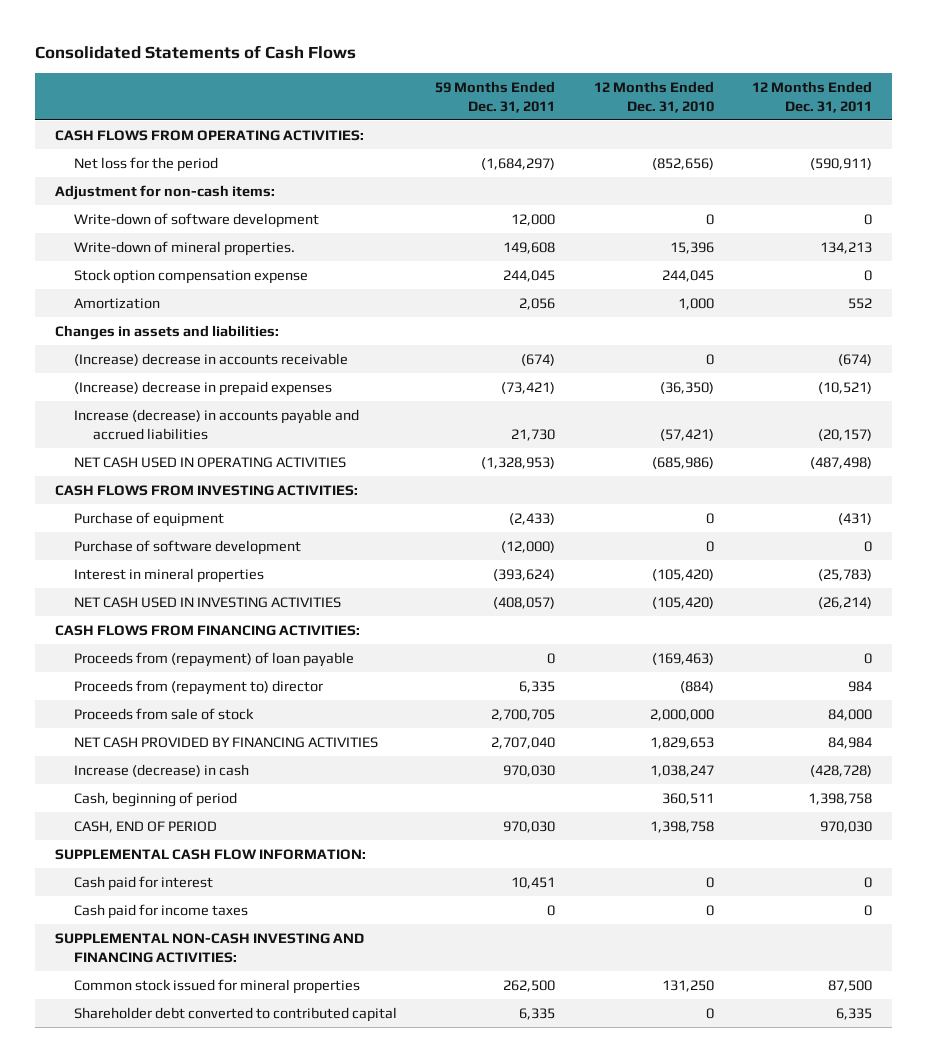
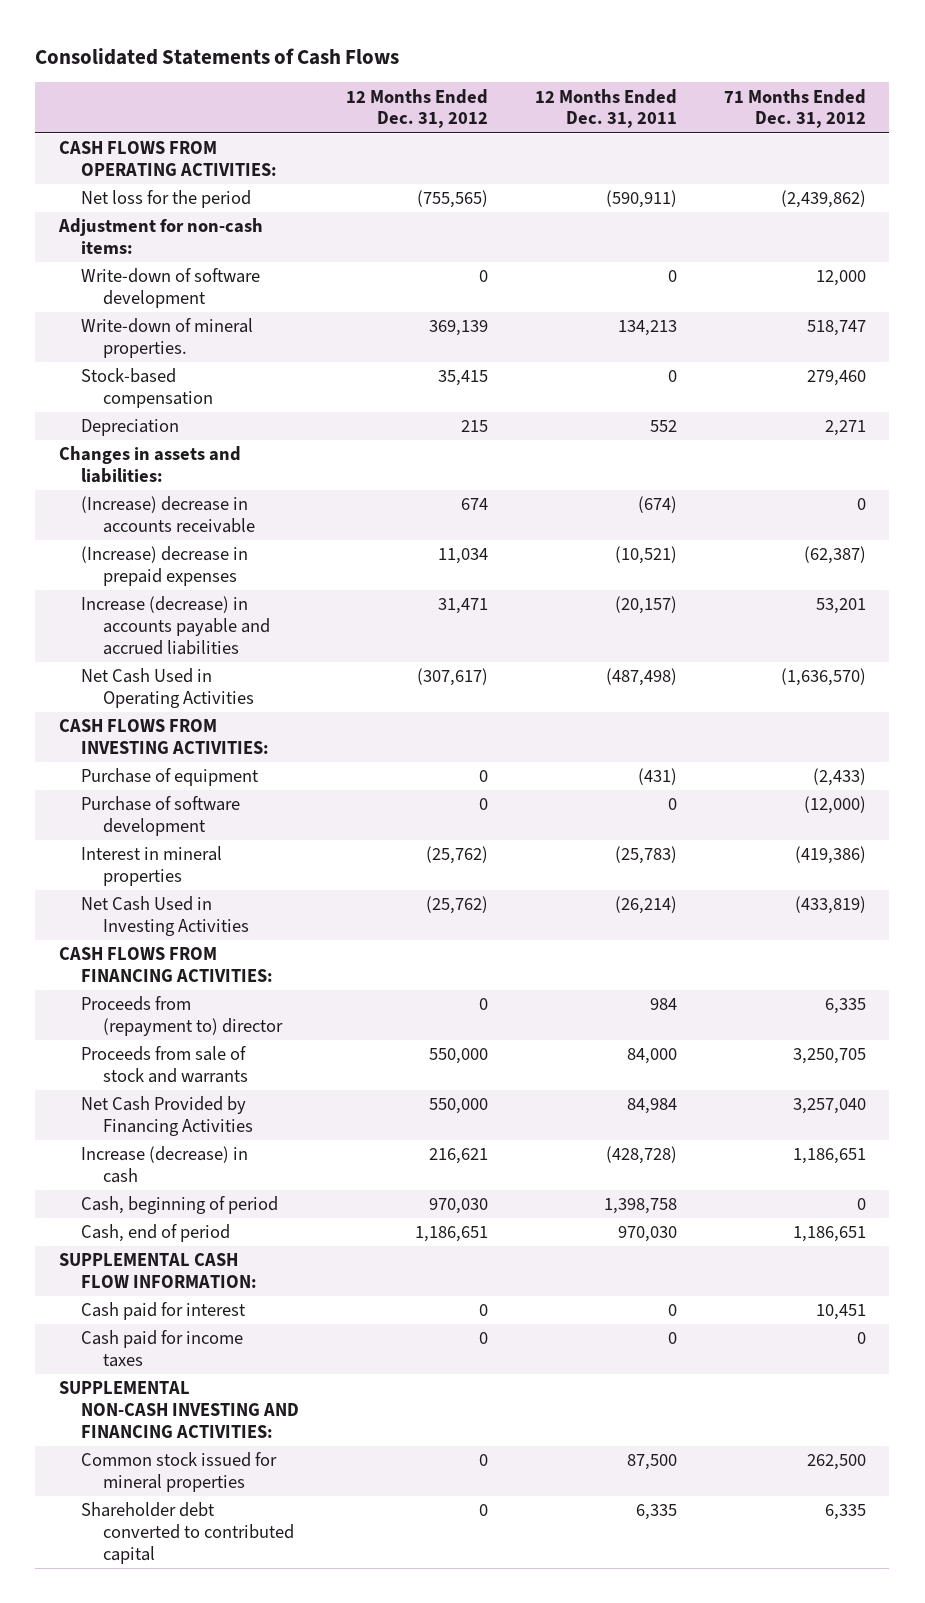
- | 59 Months Ended Dec. 31, 2011 | 12 Months Ended Dec. 31, 2010 | 12 Months Ended Dec. 31, 2011
+ | 12 Months Ended Dec. 31, 2012 | 12 Months Ended Dec. 31, 2011 | 71 Months Ended Dec. 31, 2012
- Stock option compensation expense | 244,045 | 244,045 | 0
- Amortization | 2,056 | 1,000 | 552
+ Stock-based compensation | 35,415 | 0 | 279,460
+ Depreciation | 215 | 552 | 2,271
- NET CASH USED IN OPERATING ACTIVITIES | (1,328,953) | (685,986) | (487,498)
+ Net Cash Used in Operating Activities | (307,617) | (487,498) | (1,636,570)
- NET CASH USED IN INVESTING ACTIVITIES | (408,057) | (105,420) | (26,214)
+ Net Cash Used in Investing Activities | (25,762) | (26,214) | (433,819)
- Proceeds from (repayment) of loan payable | 0 | (169,463) | 0
- Proceeds from sale of stock | 2,700,705 | 2,000,000 | 84,000
- NET CASH PROVIDED BY FINANCING ACTIVITIES | 2,707,040 | 1,829,653 | 84,984
+ Proceeds from sale of stock and warrants | 550,000 | 84,000 | 3,250,705
+ Net Cash Provided by Financing Activities | 550,000 | 84,984 | 3,257,040
- CASH, END OF PERIOD | 970,030 | 1,398,758 | 970,030
+ Cash, end of period | 1,186,651 | 970,030 | 1,186,651

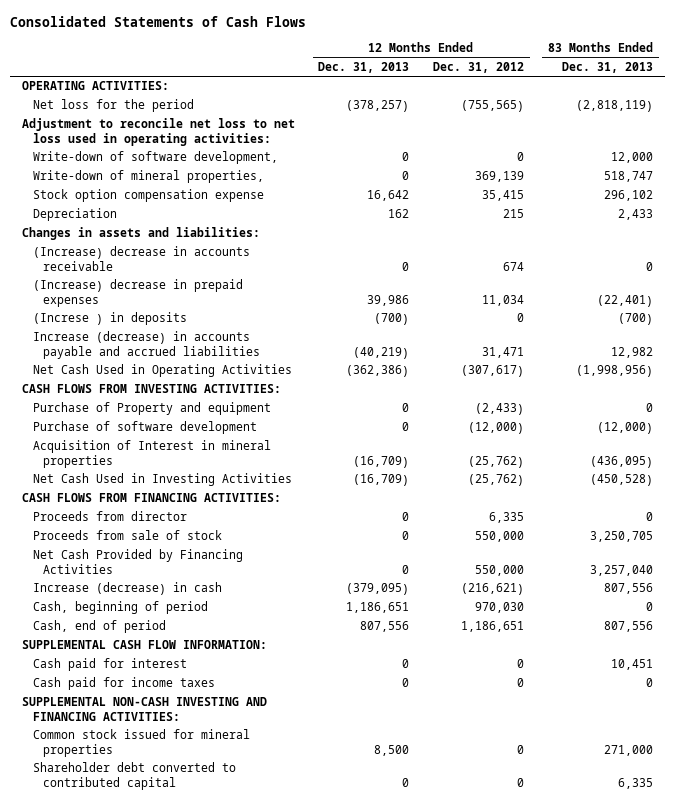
- | 12 Months Ended Dec. 31, 2012 | 12 Months Ended Dec. 31, 2011 | 71 Months Ended Dec. 31, 2012
+ | 12 Months Ended Dec. 31, 2013 | 12 Months Ended Dec. 31, 2012 | 83 Months Ended Dec. 31, 2013
- CASH FLOWS FROM OPERATING ACTIVITIES:
+ OPERATING ACTIVITIES:
- Adjustment for non-cash items:
- Write-down of software development | 0 | 0 | 12,000
- Write-down of mineral properties. | 369,139 | 134,213 | 518,747
- Stock-based compensation | 35,415 | 0 | 279,460
+ Adjustment to reconcile net loss to net loss used in operating activities:
+ Write-down of software development, | 0 | 0 | 12,000
+ Write-down of mineral properties, | 0 | 369,139 | 518,747
+ Stock option compensation expense | 16,642 | 35,415 | 296,102
+ (Increse ) in deposits | (700) | 0 | (700)
- Purchase of equipment | 0 | (431) | (2,433)
- Purchase of software development | 0 | 0 | (12,000)
- Interest in mineral properties | (25,762) | (25,783) | (419,386)
+ Purchase of Property and equipment | 0 | (2,433) | 0
+ Purchase of software development | 0 | (12,000) | (12,000)
+ Acquisition of Interest in mineral properties | (16,709) | (25,762) | (436,095)
- Proceeds from (repayment to) director | 0 | 984 | 6,335
- Proceeds from sale of stock and warrants | 550,000 | 84,000 | 3,250,705
+ Proceeds from director | 0 | 6,335 | 0
+ Proceeds from sale of stock | 0 | 550,000 | 3,250,705
- Increase (decrease) in cash | 216,621 | (428,728) | 1,186,651
+ Increase (decrease) in cash | (379,095) | (216,621) | 807,556

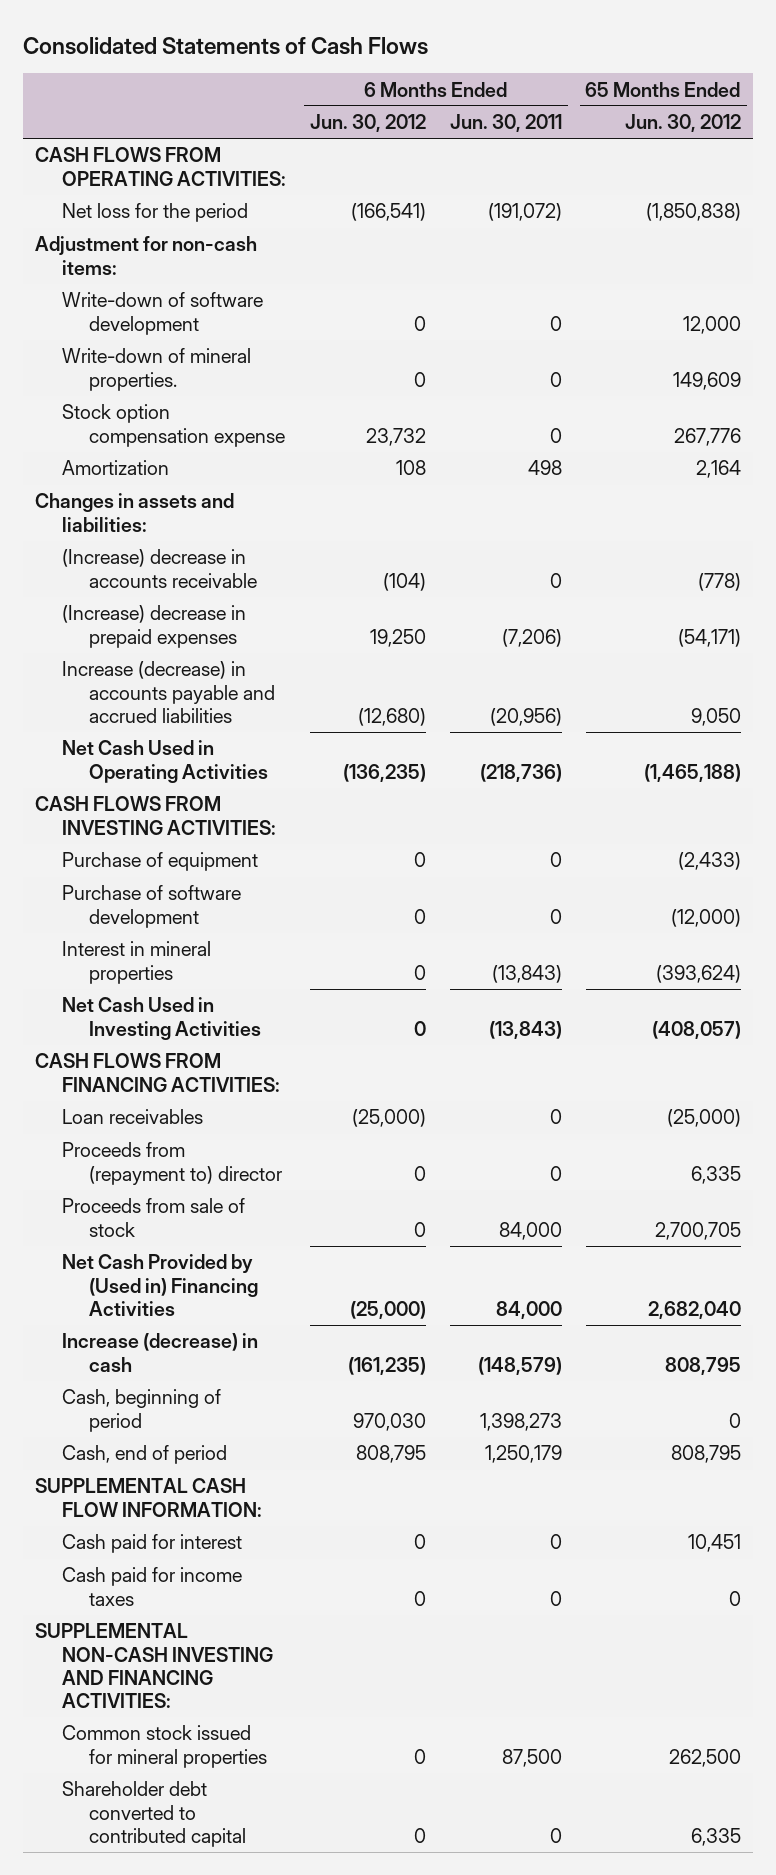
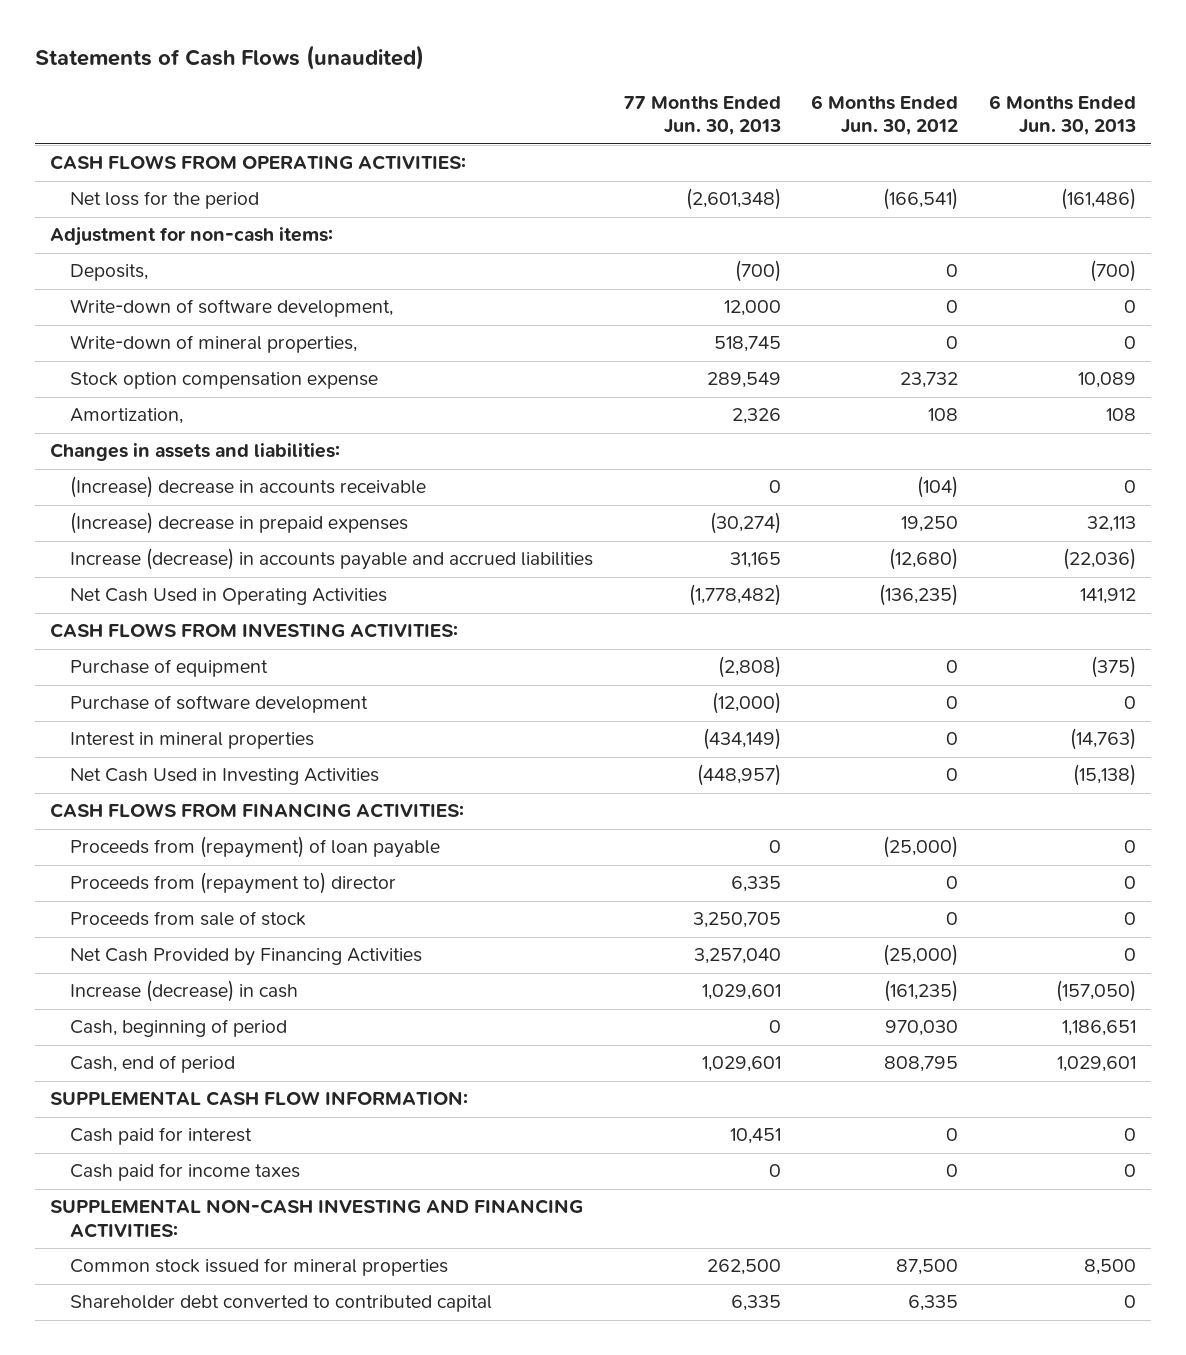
- Consolidated Statements of Cash Flows
+ Statements of Cash Flows (unaudited)
- | 6 Months Ended Jun. 30, 2012 | 6 Months Ended Jun. 30, 2011 | 65 Months Ended Jun. 30, 2012
+ | 77 Months Ended Jun. 30, 2013 | 6 Months Ended Jun. 30, 2012 | 6 Months Ended Jun. 30, 2013
- Write-down of software development | 0 | 0 | 12,000
- Write-down of mineral properties. | 0 | 0 | 149,609
+ Deposits, | (700) | 0 | (700)
+ Write-down of software development, | 12,000 | 0 | 0
+ Write-down of mineral properties, | 518,745 | 0 | 0
- Amortization | 108 | 498 | 2,164
+ Amortization, | 2,326 | 108 | 108
- Loan receivables | (25,000) | 0 | (25,000)
+ Proceeds from (repayment) of loan payable | 0 | (25,000) | 0
- Net Cash Provided by (Used in) Financing Activities | (25,000) | 84,000 | 2,682,040
+ Net Cash Provided by Financing Activities | 3,257,040 | (25,000) | 0
- Common stock issued for mineral properties | 0 | 87,500 | 262,500
- Shareholder debt converted to contributed capital | 0 | 0 | 6,335
+ Common stock issued for mineral properties | 262,500 | 87,500 | 8,500
+ Shareholder debt converted to contributed capital | 6,335 | 6,335 | 0

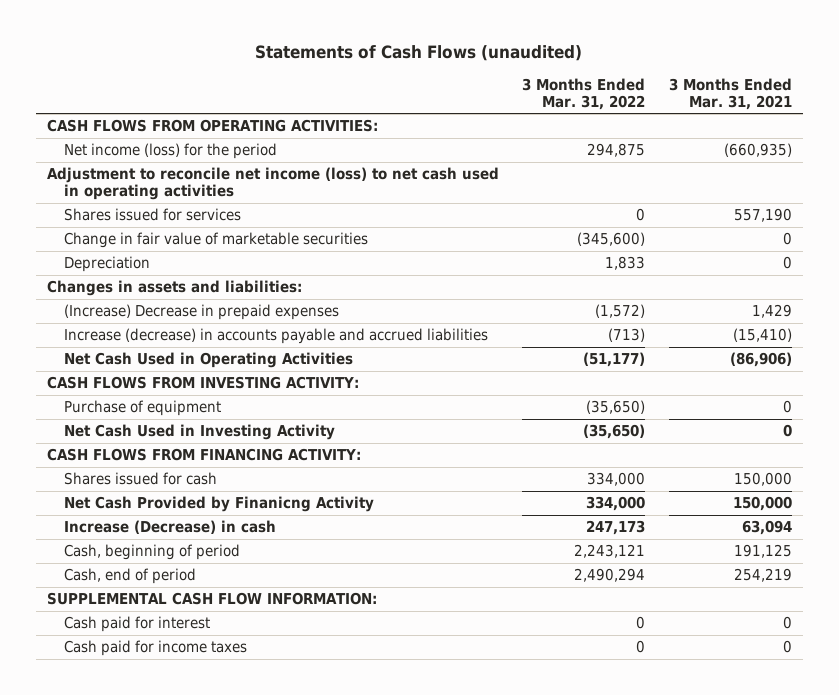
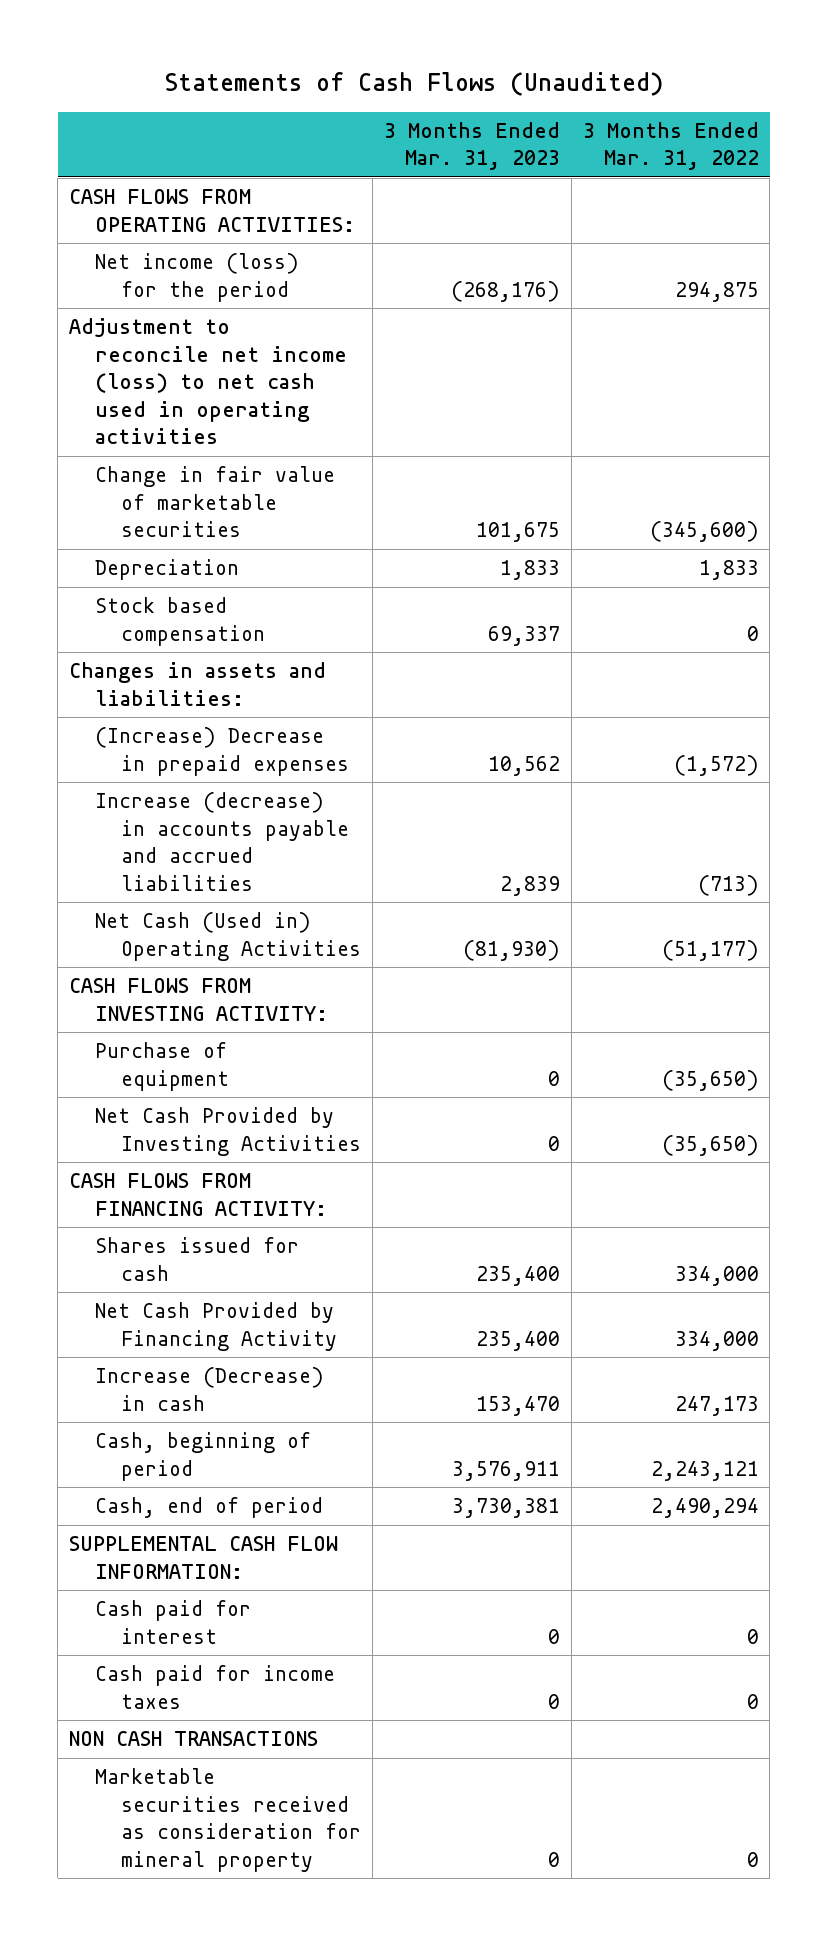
- Statements of Cash Flows (unaudited)
+ Statements of Cash Flows (Unaudited)
- | 3 Months Ended Mar. 31, 2022 | 3 Months Ended Mar. 31, 2021
+ | 3 Months Ended Mar. 31, 2023 | 3 Months Ended Mar. 31, 2022
- Shares issued for services | 0 | 557,190
+ Stock based compensation | 69,337 | 0
- Net Cash Used in Operating Activities | (51,177) | (86,906)
+ Net Cash (Used in) Operating Activities | (81,930) | (51,177)
- Net Cash Used in Investing Activity | (35,650) | 0
+ Net Cash Provided by Investing Activities | 0 | (35,650)
- Net Cash Provided by Finanicng Activity | 334,000 | 150,000
+ Net Cash Provided by Financing Activity | 235,400 | 334,000
+ NON CASH TRANSACTIONS
+ Marketable securities received as consideration for mineral property | 0 | 0

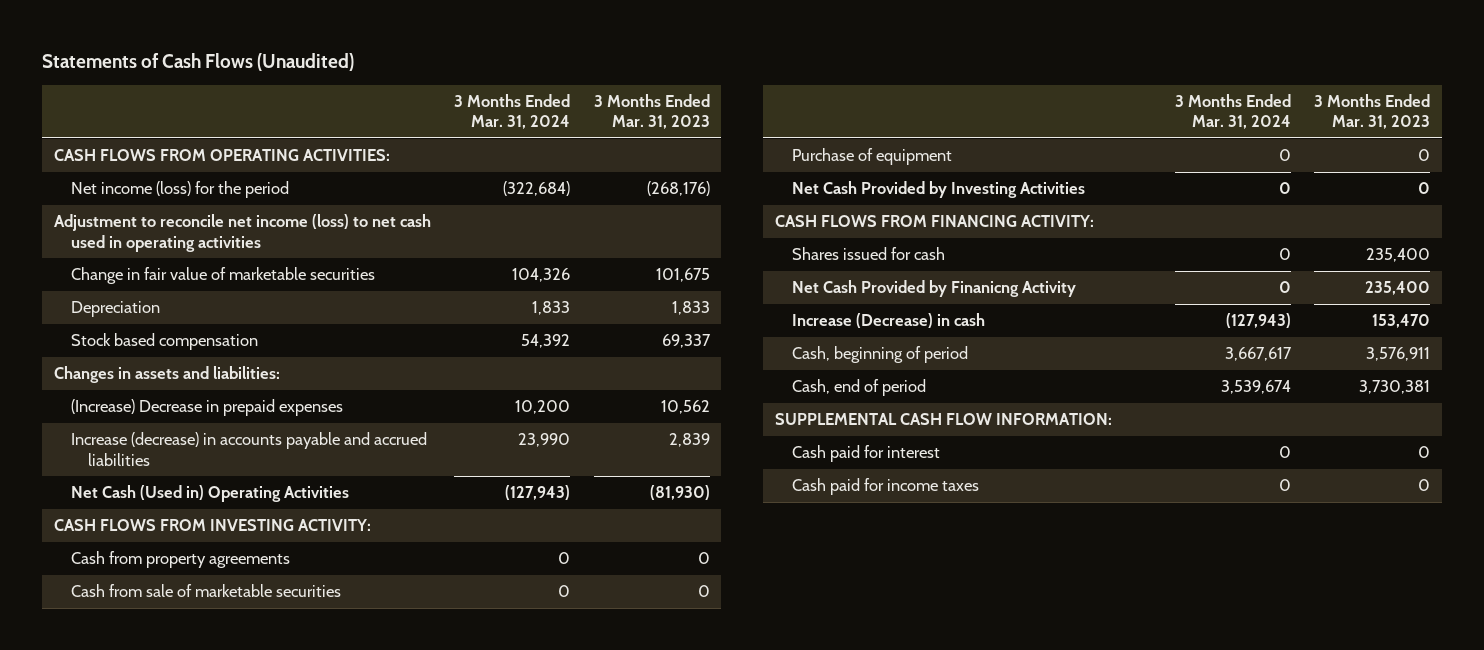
- | 3 Months Ended Mar. 31, 2023 | 3 Months Ended Mar. 31, 2022
+ | 3 Months Ended Mar. 31, 2024 | 3 Months Ended Mar. 31, 2023
+ Cash from property agreements | 0 | 0
+ Cash from sale of marketable securities | 0 | 0
- Net Cash Provided by Financing Activity | 235,400 | 334,000
+ Net Cash Provided by Finanicng Activity | 0 | 235,400
- NON CASH TRANSACTIONS
- Marketable securities received as consideration for mineral property | 0 | 0

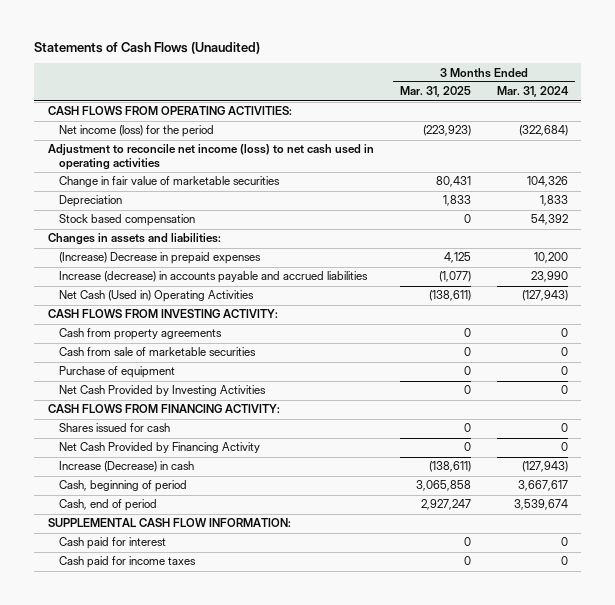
- | 3 Months Ended Mar. 31, 2024 | 3 Months Ended Mar. 31, 2023
+ | 3 Months Ended Mar. 31, 2025 | 3 Months Ended Mar. 31, 2024
- Net Cash Provided by Finanicng Activity | 0 | 235,400
+ Net Cash Provided by Financing Activity | 0 | 0

